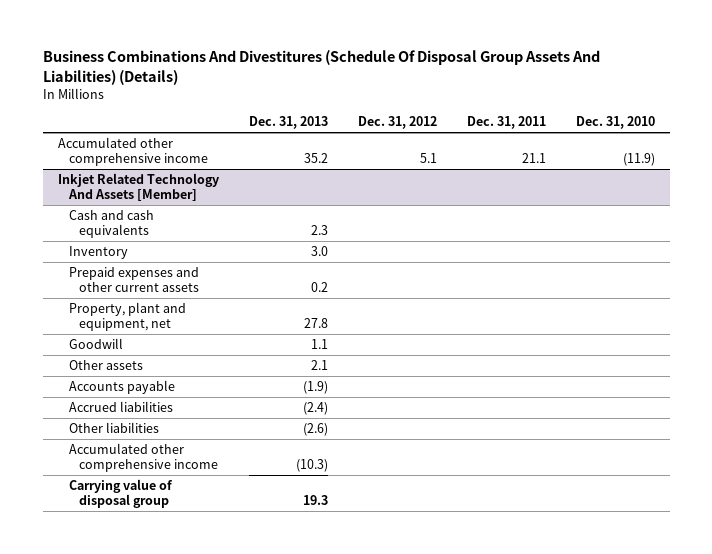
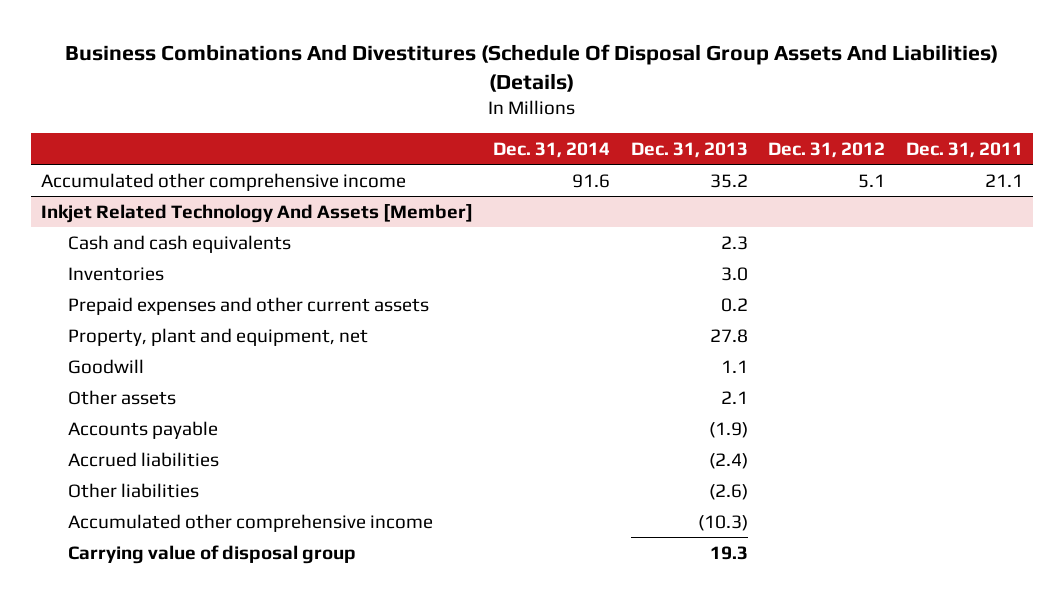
- | Dec. 31, 2013 | Dec. 31, 2012 | Dec. 31, 2011 | Dec. 31, 2010
+ | Dec. 31, 2014 | Dec. 31, 2013 | Dec. 31, 2012 | Dec. 31, 2011
@ Inkjet Related Technology And Assets [Member]
- Inventory | 3.0 | | |
+ Inventories | | 3.0 | |

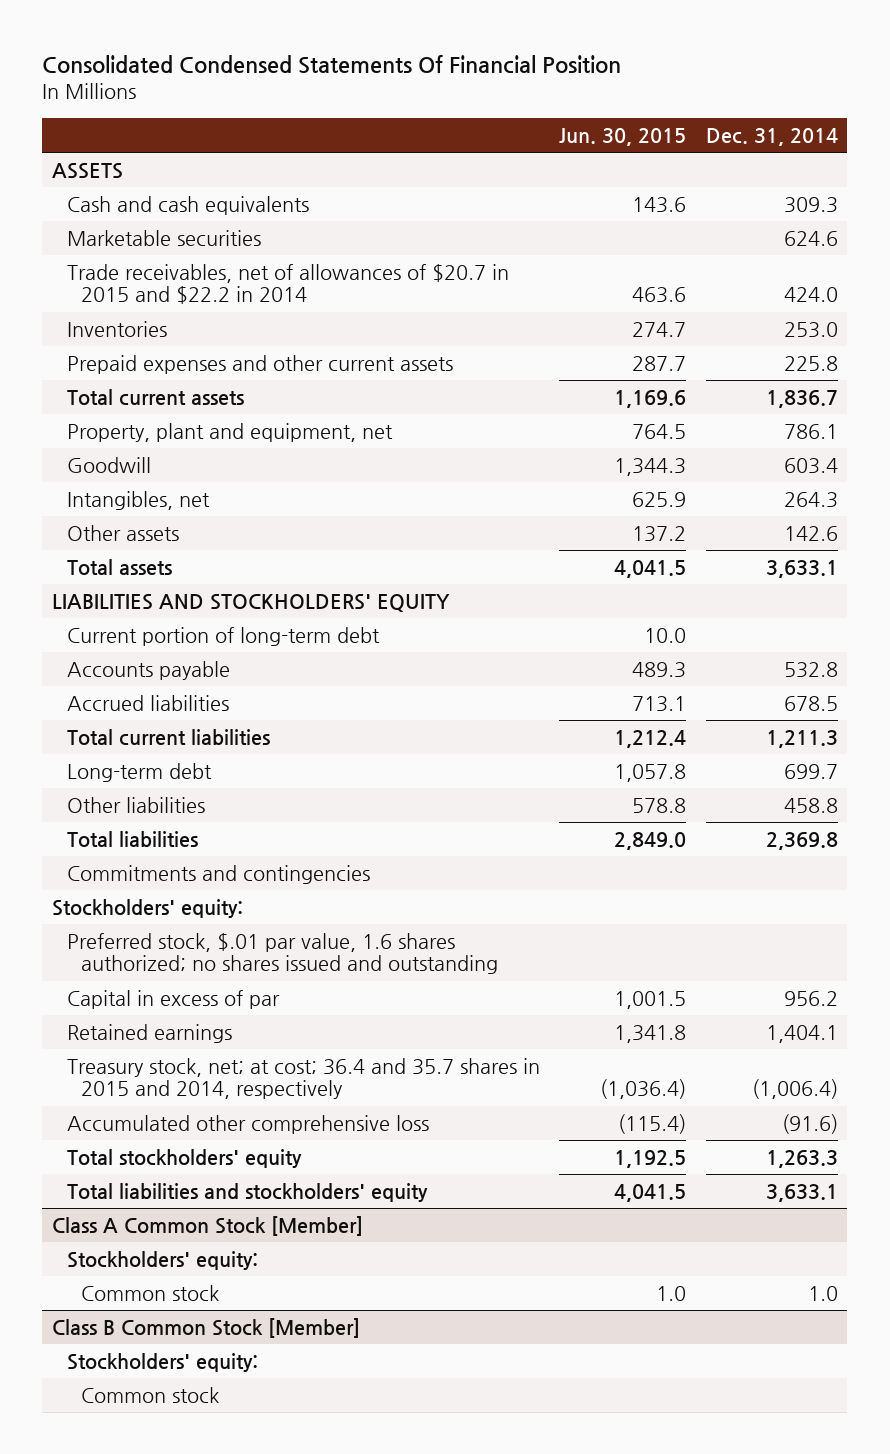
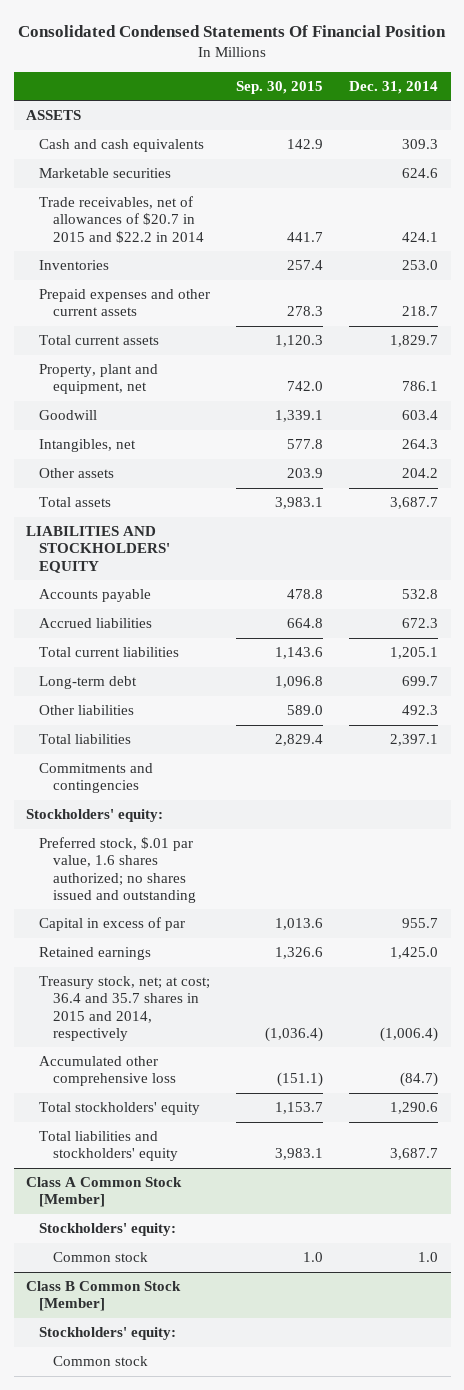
- | Jun. 30, 2015 | Dec. 31, 2014
+ | Sep. 30, 2015 | Dec. 31, 2014
- Trade receivables, net of allowances of $20.7 in 2015 and $22.2 in 2014 | 463.6 | 424.0
+ Trade receivables, net of allowances of $20.7 in 2015 and $22.2 in 2014 | 441.7 | 424.1
- Prepaid expenses and other current assets | 287.7 | 225.8
- Total current assets | 1,169.6 | 1,836.7
+ Prepaid expenses and other current assets | 278.3 | 218.7
+ Total current assets | 1,120.3 | 1,829.7
- Other assets | 137.2 | 142.6
- Total assets | 4,041.5 | 3,633.1
+ Other assets | 203.9 | 204.2
+ Total assets | 3,983.1 | 3,687.7
- Current portion of long-term debt | 10.0 |
- Accrued liabilities | 713.1 | 678.5
- Total current liabilities | 1,212.4 | 1,211.3
+ Accrued liabilities | 664.8 | 672.3
+ Total current liabilities | 1,143.6 | 1,205.1
- Other liabilities | 578.8 | 458.8
- Total liabilities | 2,849.0 | 2,369.8
+ Other liabilities | 589.0 | 492.3
+ Total liabilities | 2,829.4 | 2,397.1
- Capital in excess of par | 1,001.5 | 956.2
- Retained earnings | 1,341.8 | 1,404.1
+ Capital in excess of par | 1,013.6 | 955.7
+ Retained earnings | 1,326.6 | 1,425.0
- Accumulated other comprehensive loss | (115.4) | (91.6)
- Total stockholders' equity | 1,192.5 | 1,263.3
- Total liabilities and stockholders' equity | 4,041.5 | 3,633.1
+ Accumulated other comprehensive loss | (151.1) | (84.7)
+ Total stockholders' equity | 1,153.7 | 1,290.6
+ Total liabilities and stockholders' equity | 3,983.1 | 3,687.7

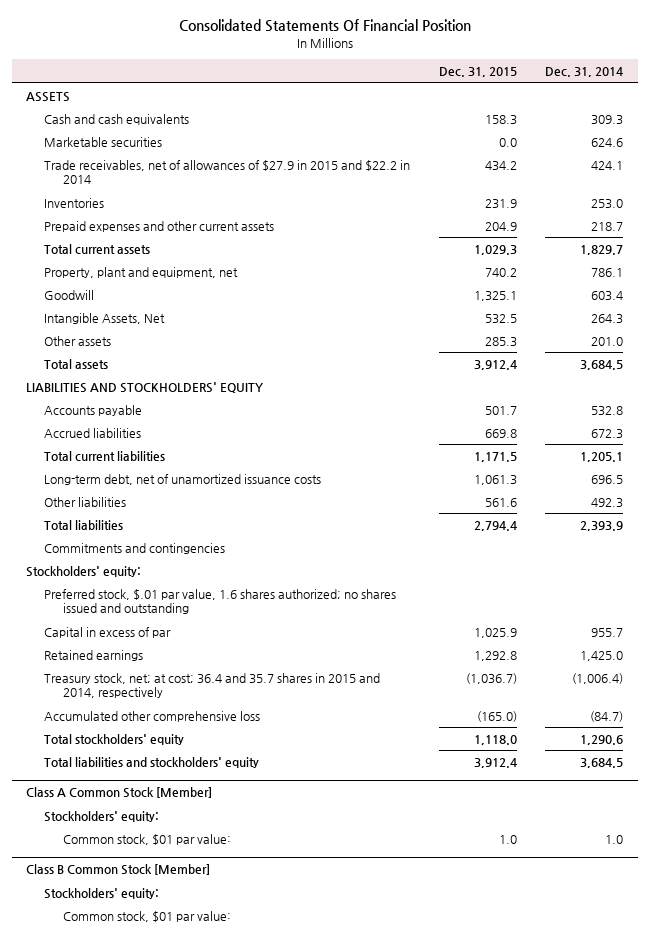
- Consolidated Condensed Statements Of Financial Position
+ Consolidated Statements Of Financial Position
- | Sep. 30, 2015 | Dec. 31, 2014
+ | Dec. 31, 2015 | Dec. 31, 2014
- Trade receivables, net of allowances of $20.7 in 2015 and $22.2 in 2014 | 441.7 | 424.1
+ Trade receivables, net of allowances of $27.9 in 2015 and $22.2 in 2014 | 434.2 | 424.1
- Intangibles, net | 577.8 | 264.3
- Other assets | 203.9 | 204.2
- Total assets | 3,983.1 | 3,687.7
+ Intangible Assets, Net | 532.5 | 264.3
+ Other assets | 285.3 | 201.0
+ Total assets | 3,912.4 | 3,684.5
- Long-term debt | 1,096.8 | 699.7
+ Long-term debt, net of unamortized issuance costs | 1,061.3 | 696.5
- Total liabilities | 2,829.4 | 2,397.1
+ Total liabilities | 2,794.4 | 2,393.9
- Total liabilities and stockholders' equity | 3,983.1 | 3,687.7
+ Total liabilities and stockholders' equity | 3,912.4 | 3,684.5
@ Class A Common Stock [Member]
- Common stock | 1.0 | 1.0
+ Common stock, $01 par value: | 1.0 | 1.0
@ Class B Common Stock [Member]
- Common stock
+ Common stock, $01 par value:

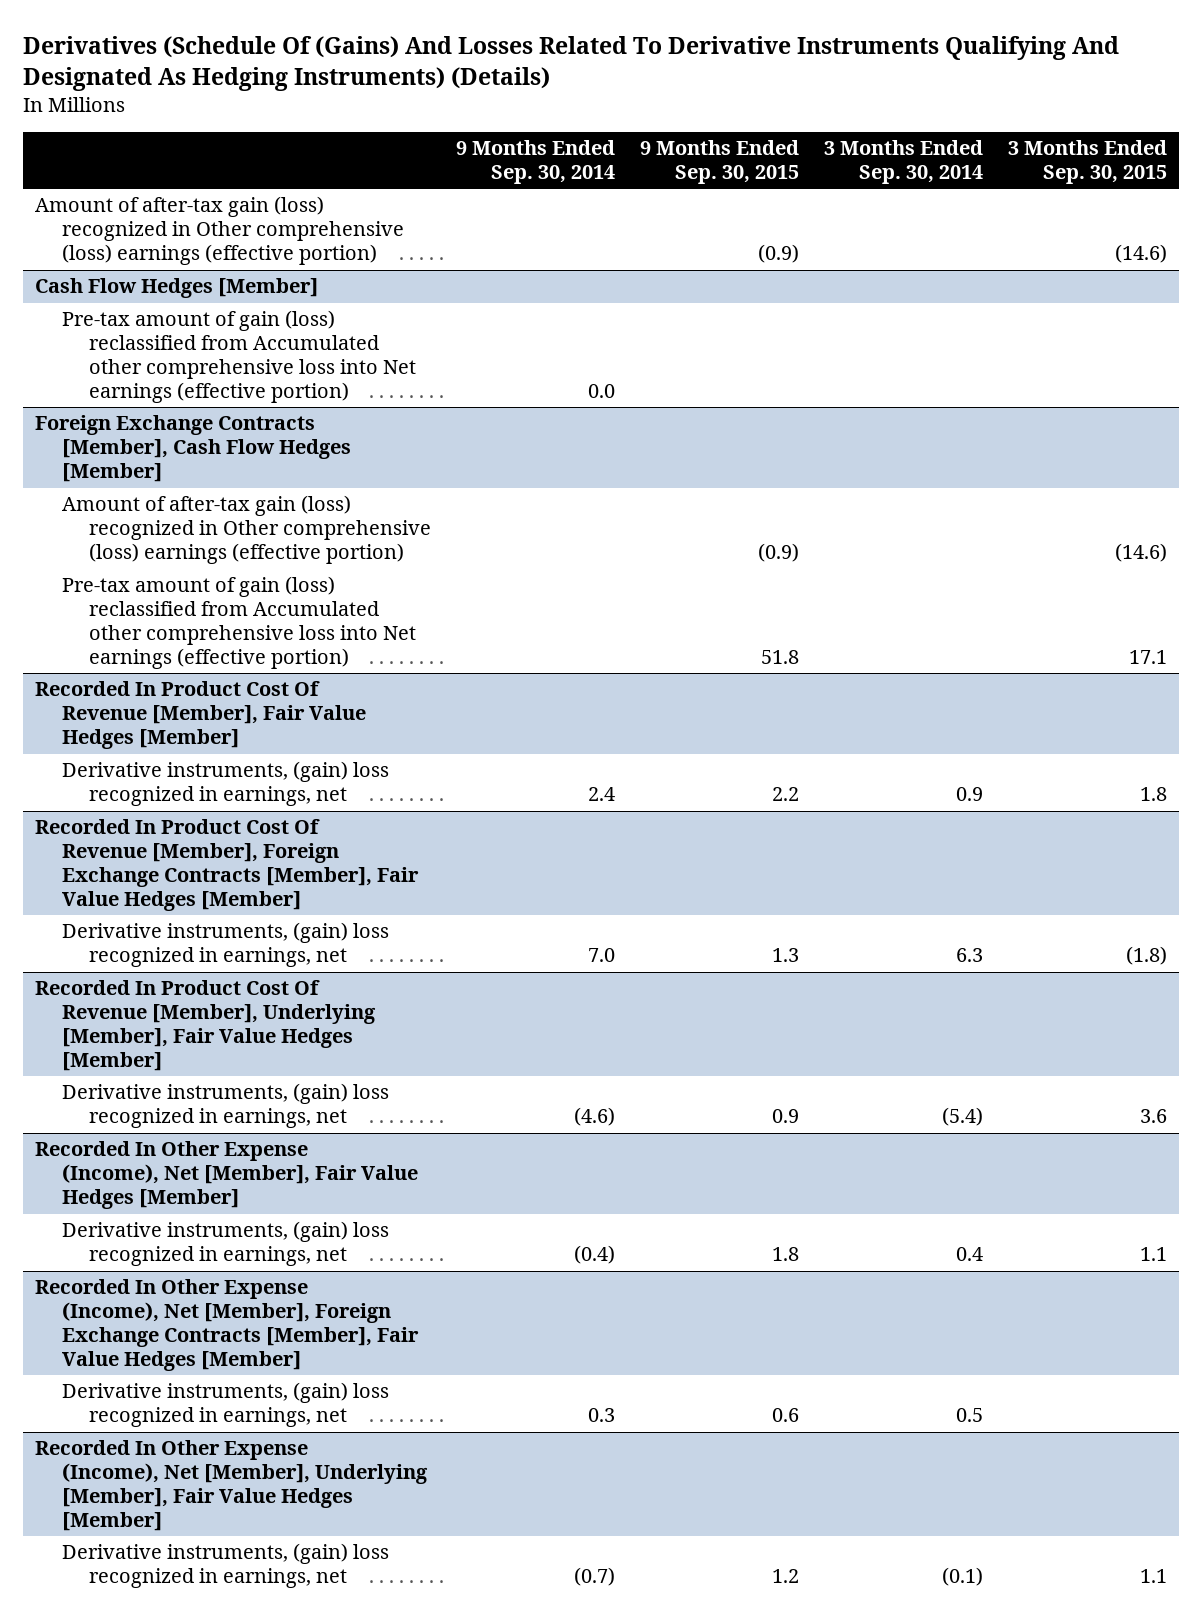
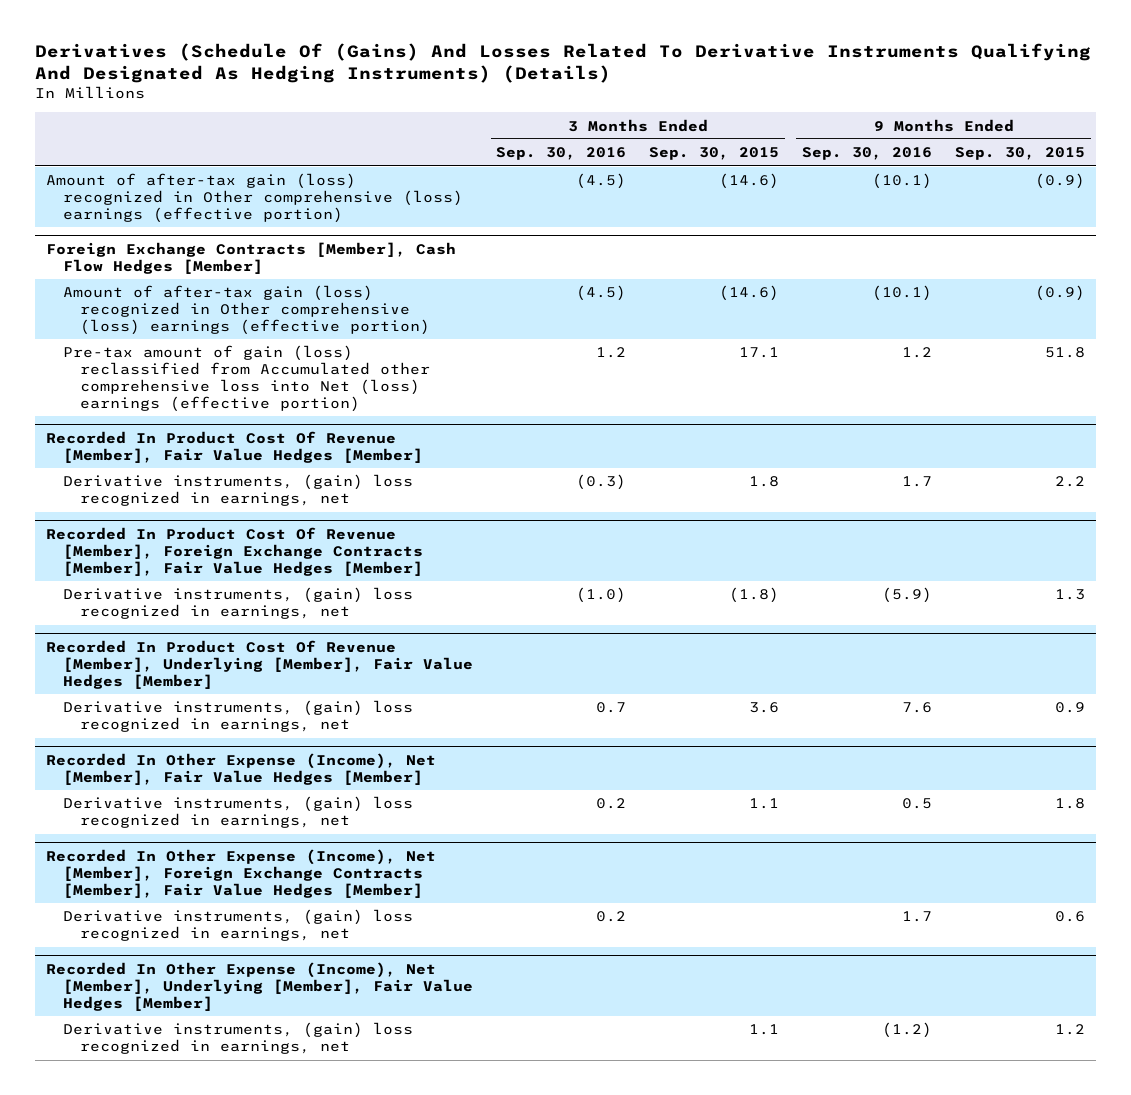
- | 9 Months Ended Sep. 30, 2014 | 9 Months Ended Sep. 30, 2015 | 3 Months Ended Sep. 30, 2014 | 3 Months Ended Sep. 30, 2015
+ | 3 Months Ended Sep. 30, 2016 | 3 Months Ended Sep. 30, 2015 | 9 Months Ended Sep. 30, 2016 | 9 Months Ended Sep. 30, 2015
- Cash Flow Hedges [Member]
- Pre-tax amount of gain (loss) reclassified from Accumulated other comprehensive loss into Net earnings (effective portion) | 0.0 | | |
@ Foreign Exchange Contracts [Member], Cash Flow Hedges [Member]
- Pre-tax amount of gain (loss) reclassified from Accumulated other comprehensive loss into Net earnings (effective portion) | | 51.8 | | 17.1
+ Pre-tax amount of gain (loss) reclassified from Accumulated other comprehensive loss into Net (loss) earnings (effective portion) | 1.2 | 17.1 | 1.2 | 51.8

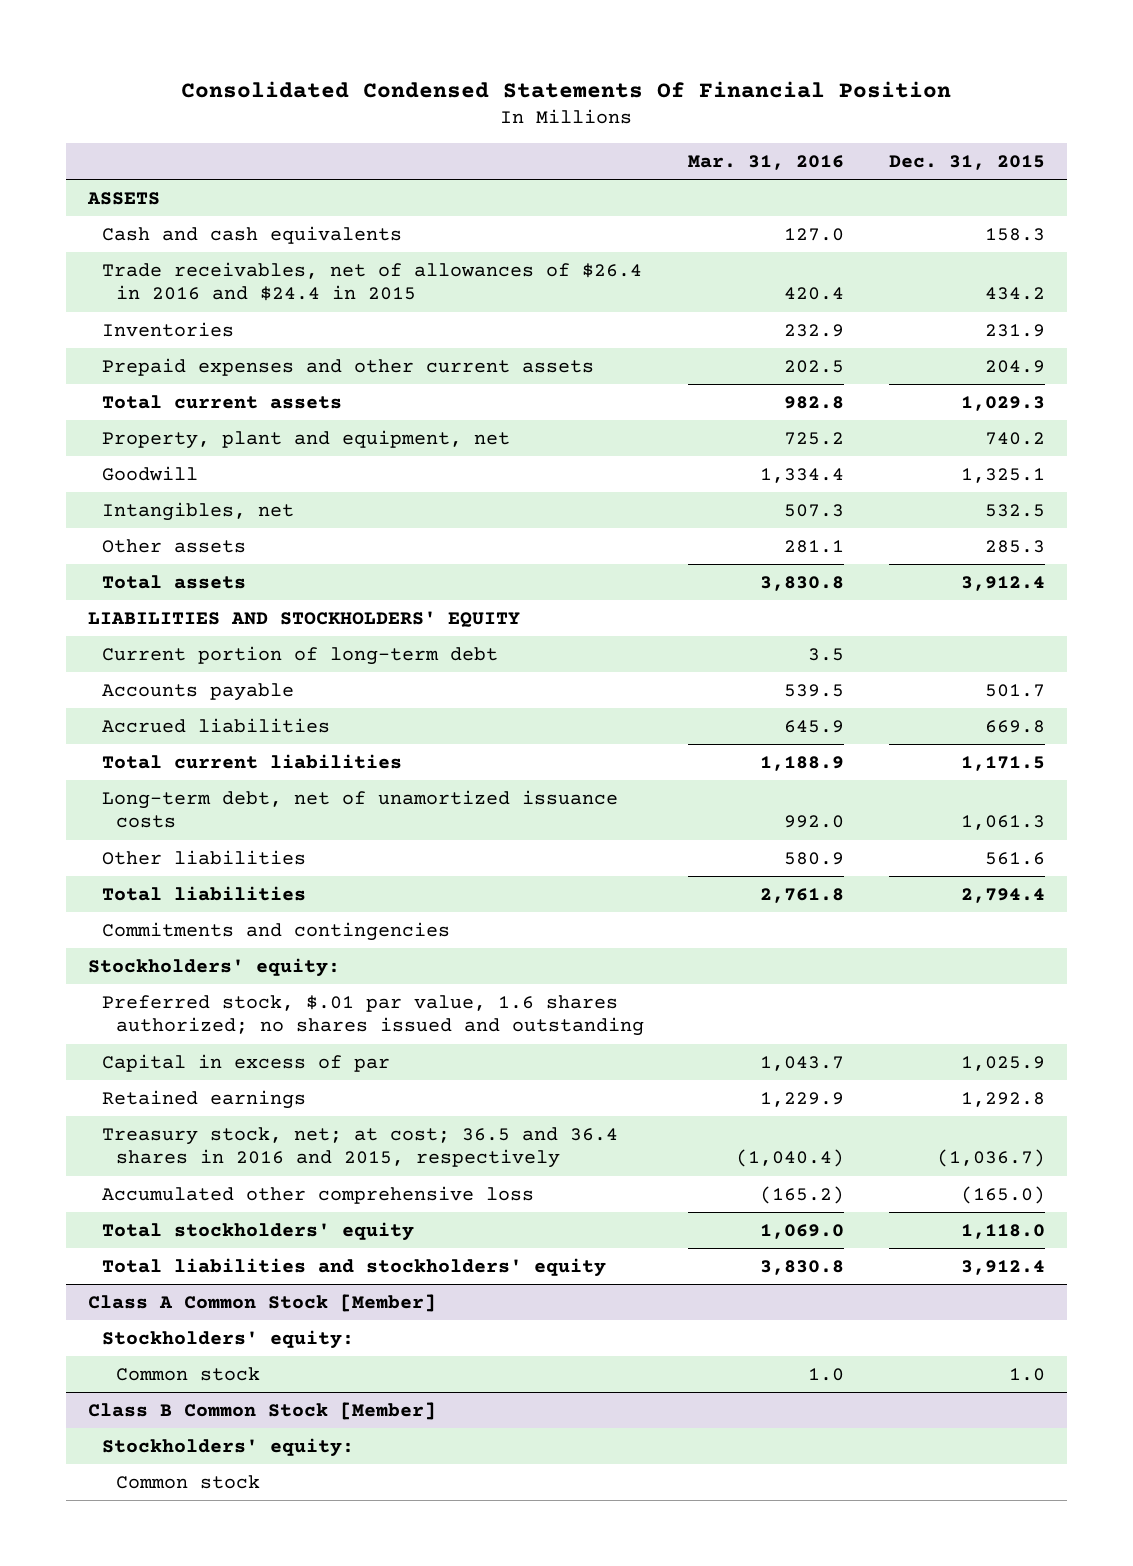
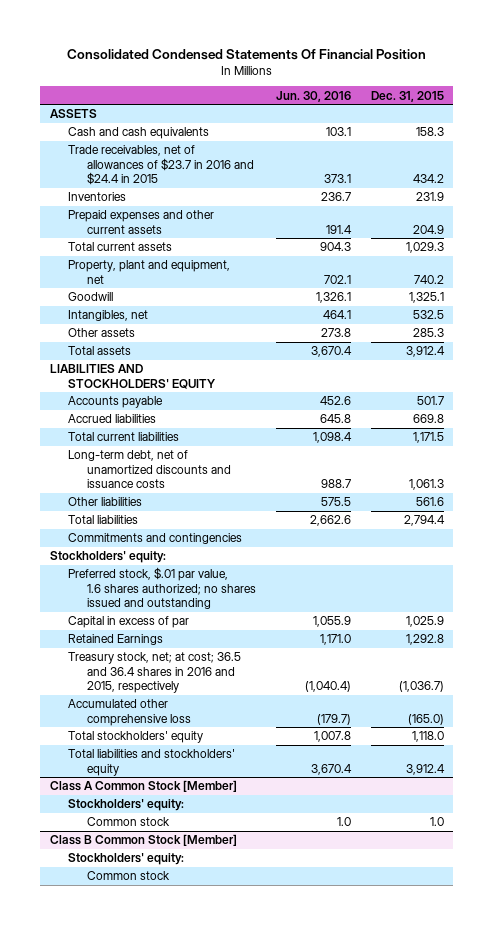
- | Mar. 31, 2016 | Dec. 31, 2015
+ | Jun. 30, 2016 | Dec. 31, 2015
- Trade receivables, net of allowances of $26.4 in 2016 and $24.4 in 2015 | 420.4 | 434.2
+ Trade receivables, net of allowances of $23.7 in 2016 and $24.4 in 2015 | 373.1 | 434.2
- Current portion of long-term debt | 3.5 |
- Long-term debt, net of unamortized issuance costs | 992.0 | 1,061.3
+ Long-term debt, net of unamortized discounts and issuance costs | 988.7 | 1,061.3
- Retained earnings | 1,229.9 | 1,292.8
+ Retained Earnings | 1,171.0 | 1,292.8

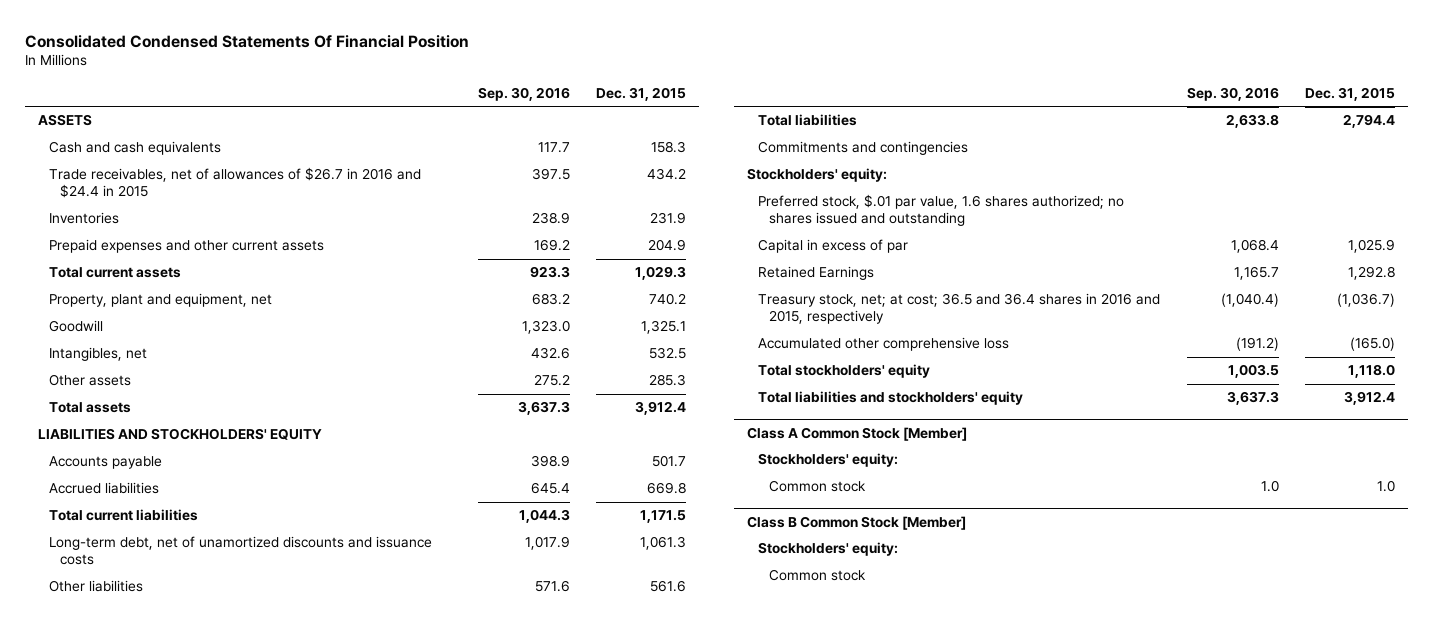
- | Jun. 30, 2016 | Dec. 31, 2015
+ | Sep. 30, 2016 | Dec. 31, 2015
- Trade receivables, net of allowances of $23.7 in 2016 and $24.4 in 2015 | 373.1 | 434.2
+ Trade receivables, net of allowances of $26.7 in 2016 and $24.4 in 2015 | 397.5 | 434.2

